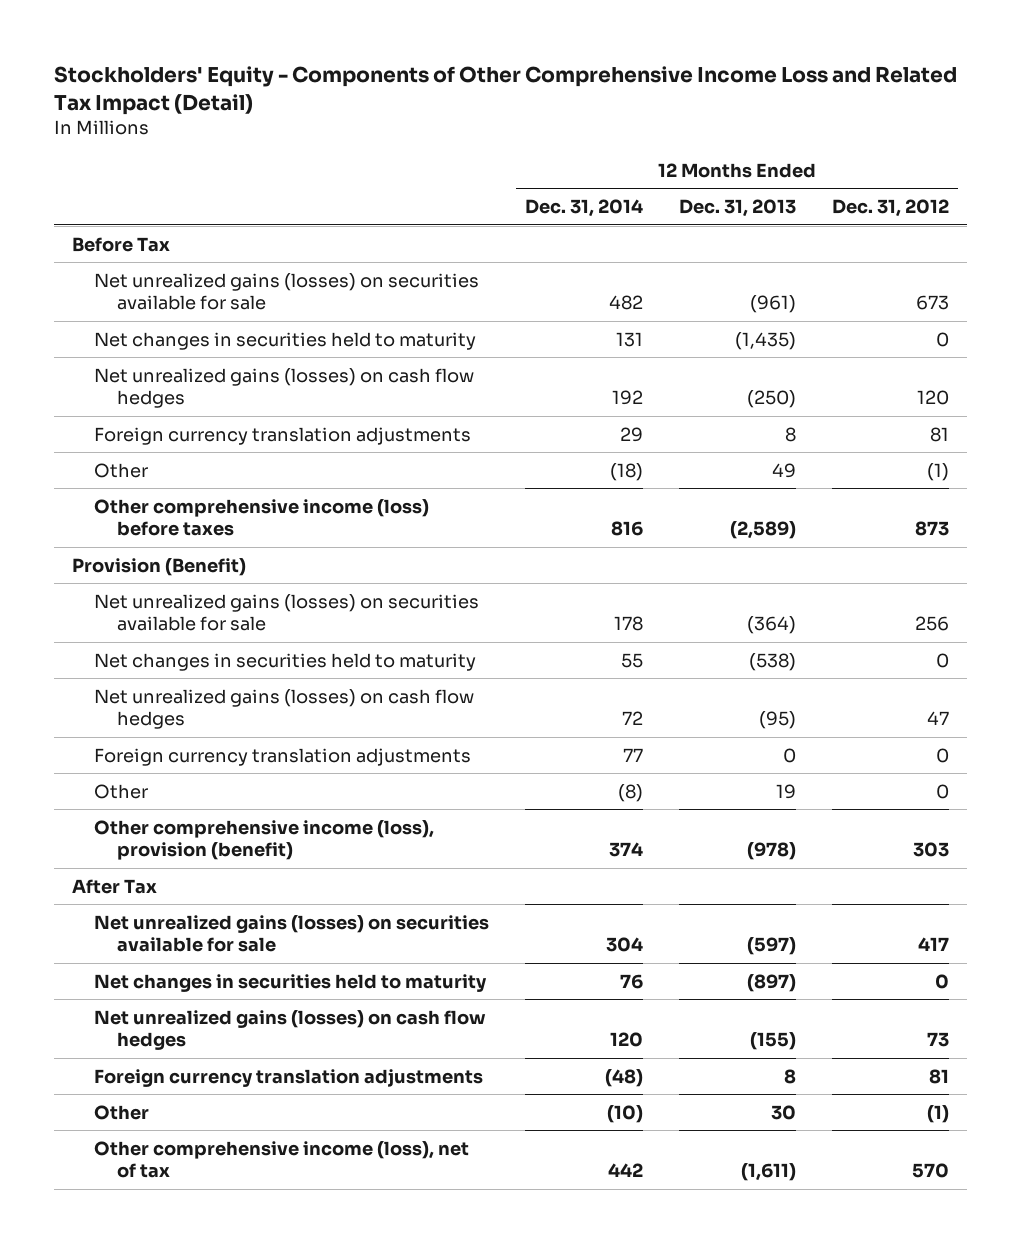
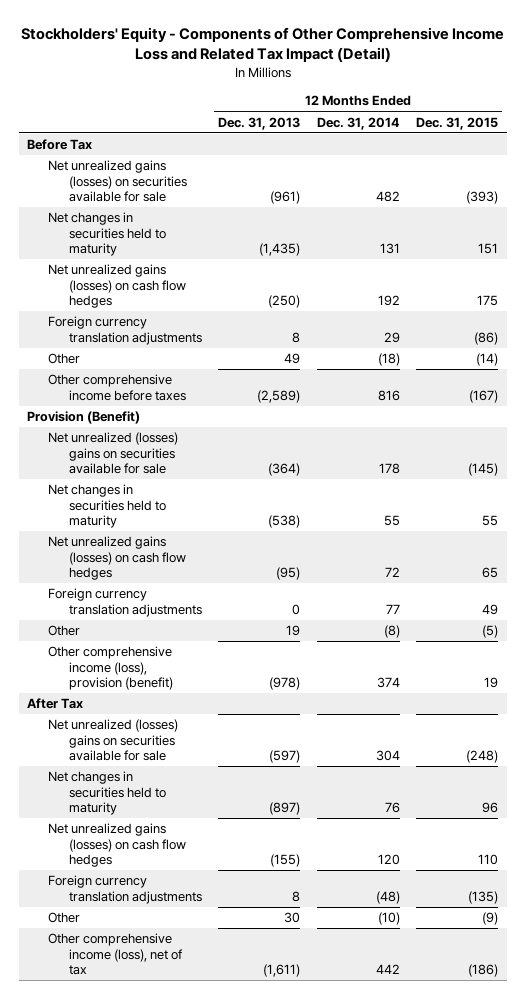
- | 12 Months Ended Dec. 31, 2014 | 12 Months Ended Dec. 31, 2013 | 12 Months Ended Dec. 31, 2012
+ | 12 Months Ended Dec. 31, 2013 | 12 Months Ended Dec. 31, 2014 | 12 Months Ended Dec. 31, 2015
- Other comprehensive income (loss) before taxes | 816 | (2,589) | 873
+ Other comprehensive income before taxes | (2,589) | 816 | (167)
- Net unrealized gains (losses) on securities available for sale | 178 | (364) | 256
+ Net unrealized (losses) gains on securities available for sale | (364) | 178 | (145)
- Net unrealized gains (losses) on securities available for sale | 304 | (597) | 417
+ Net unrealized (losses) gains on securities available for sale | (597) | 304 | (248)

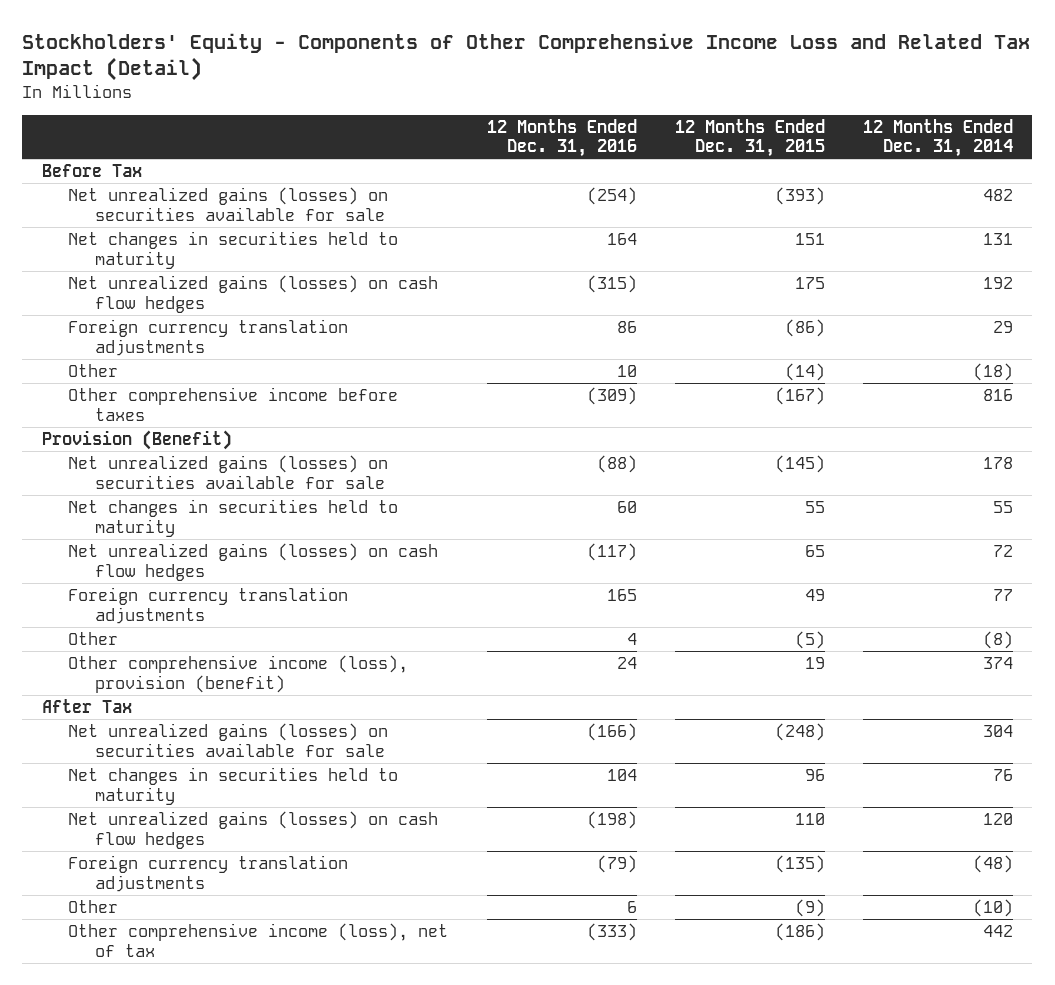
- | 12 Months Ended Dec. 31, 2013 | 12 Months Ended Dec. 31, 2014 | 12 Months Ended Dec. 31, 2015
+ | 12 Months Ended Dec. 31, 2016 | 12 Months Ended Dec. 31, 2015 | 12 Months Ended Dec. 31, 2014
- Net unrealized (losses) gains on securities available for sale | (364) | 178 | (145)
+ Net unrealized gains (losses) on securities available for sale | (88) | (145) | 178
- Net unrealized (losses) gains on securities available for sale | (597) | 304 | (248)
+ Net unrealized gains (losses) on securities available for sale | (166) | (248) | 304

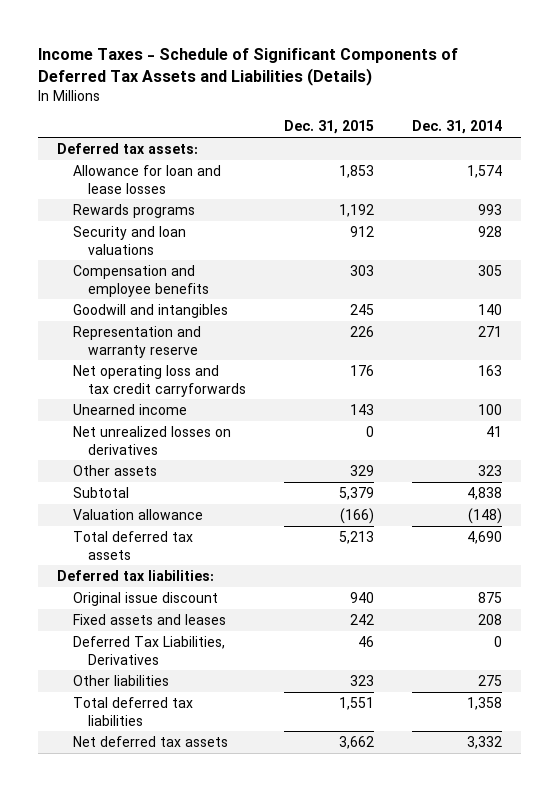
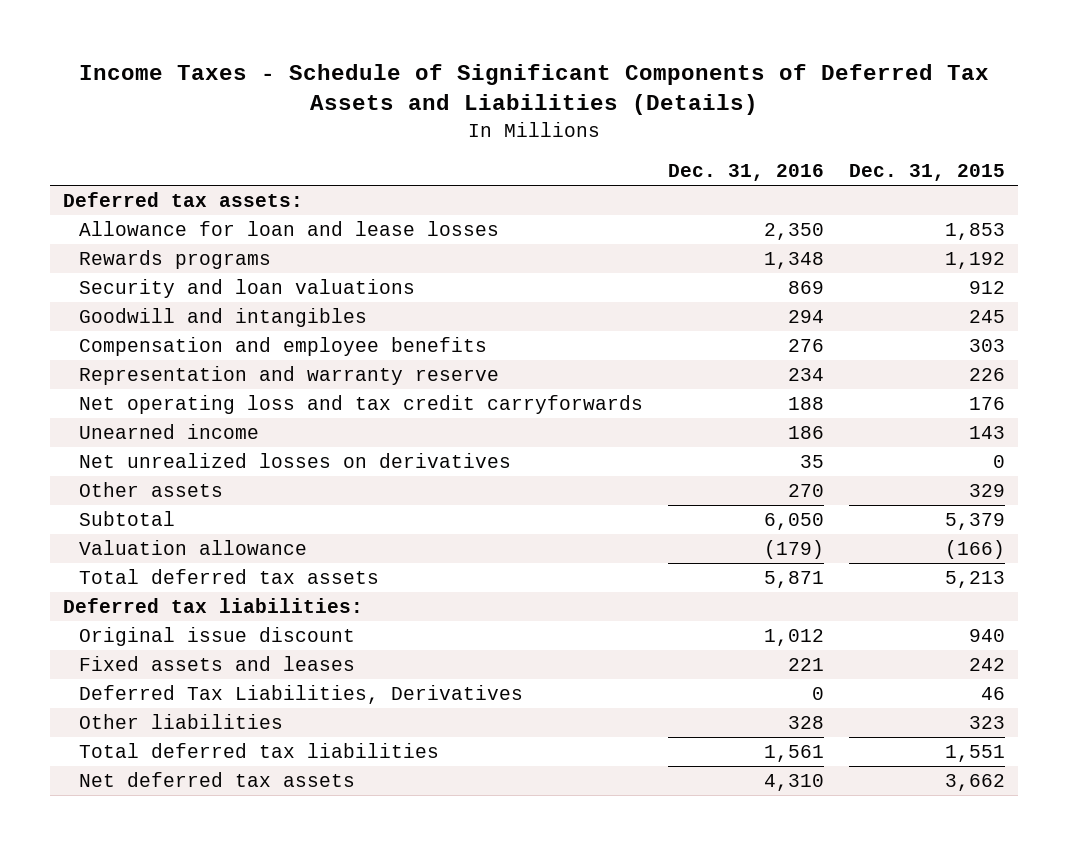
- | Dec. 31, 2015 | Dec. 31, 2014
+ | Dec. 31, 2016 | Dec. 31, 2015
moved down: Compensation and employee benefits | 276 | 303

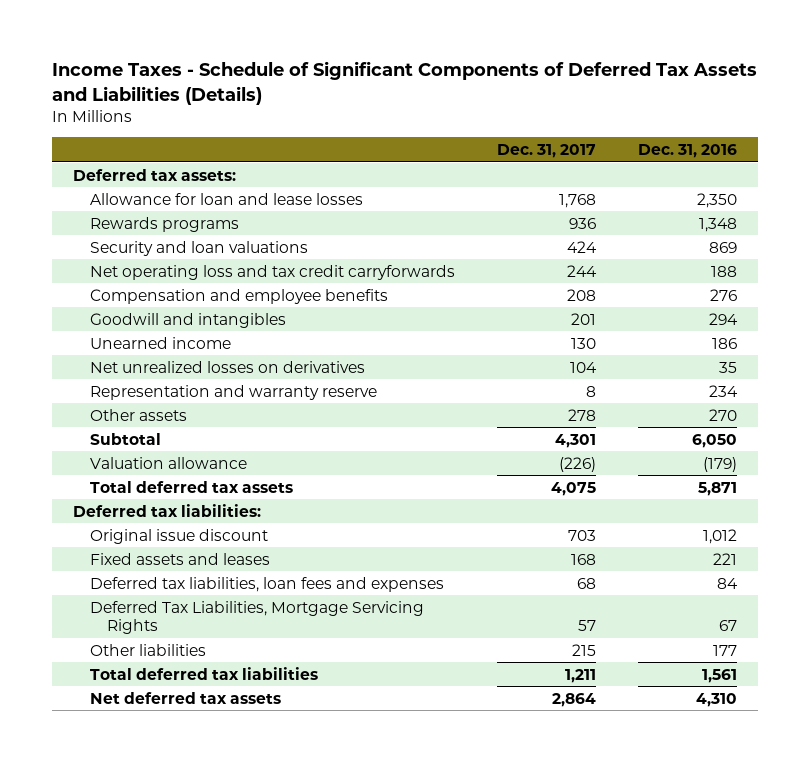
- | Dec. 31, 2016 | Dec. 31, 2015
+ | Dec. 31, 2017 | Dec. 31, 2016
moved down: Compensation and employee benefits | 208 | 276
moved down: Goodwill and intangibles | 201 | 294
moved down: Representation and warranty reserve | 8 | 234
- Deferred Tax Liabilities, Derivatives | 0 | 46
- Other liabilities | 328 | 323
+ Deferred tax liabilities, loan fees and expenses | 68 | 84
+ Deferred Tax Liabilities, Mortgage Servicing Rights | 57 | 67
+ Other liabilities | 215 | 177

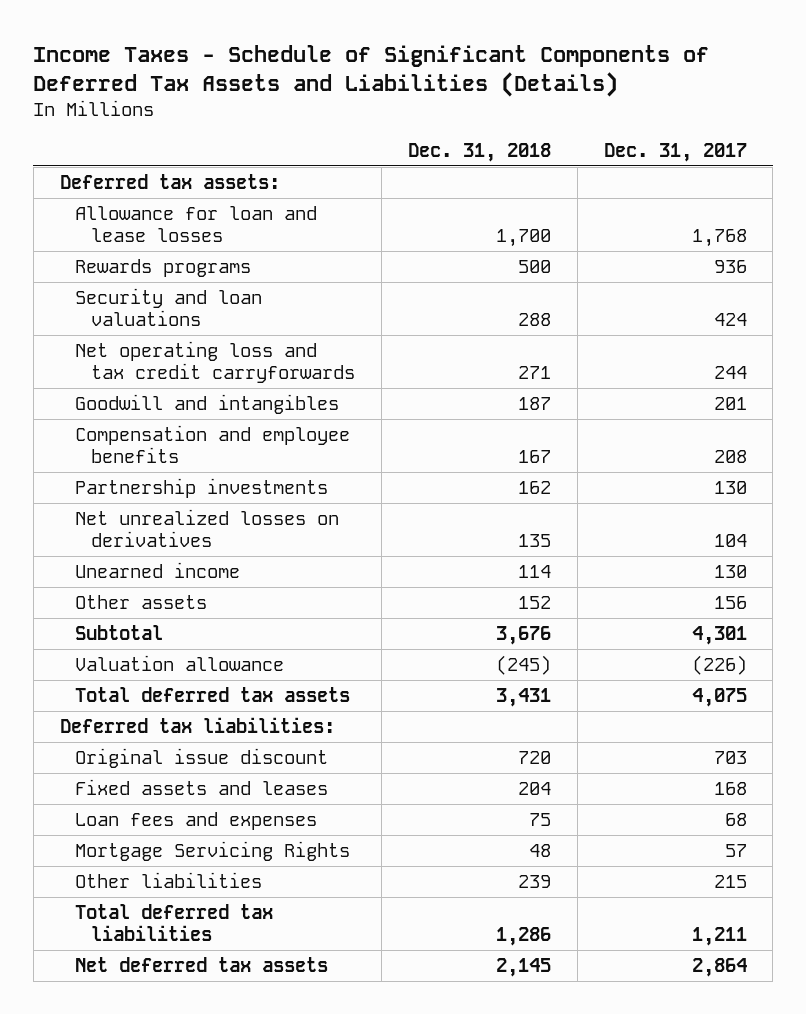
- | Dec. 31, 2017 | Dec. 31, 2016
+ | Dec. 31, 2018 | Dec. 31, 2017
moved down: Compensation and employee benefits | 167 | 208
+ Partnership investments | 162 | 130
- Representation and warranty reserve | 8 | 234
- Other assets | 278 | 270
moved down: Unearned income | 114 | 130
+ Other assets | 152 | 156
- Deferred tax liabilities, loan fees and expenses | 68 | 84
- Deferred Tax Liabilities, Mortgage Servicing Rights | 57 | 67
+ Loan fees and expenses | 75 | 68
+ Mortgage Servicing Rights | 48 | 57

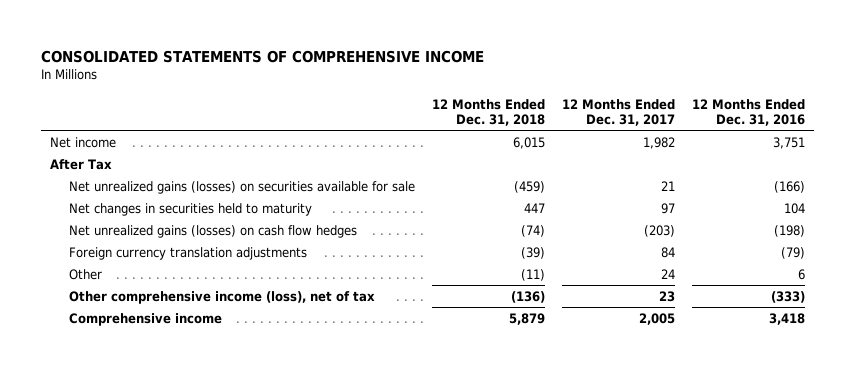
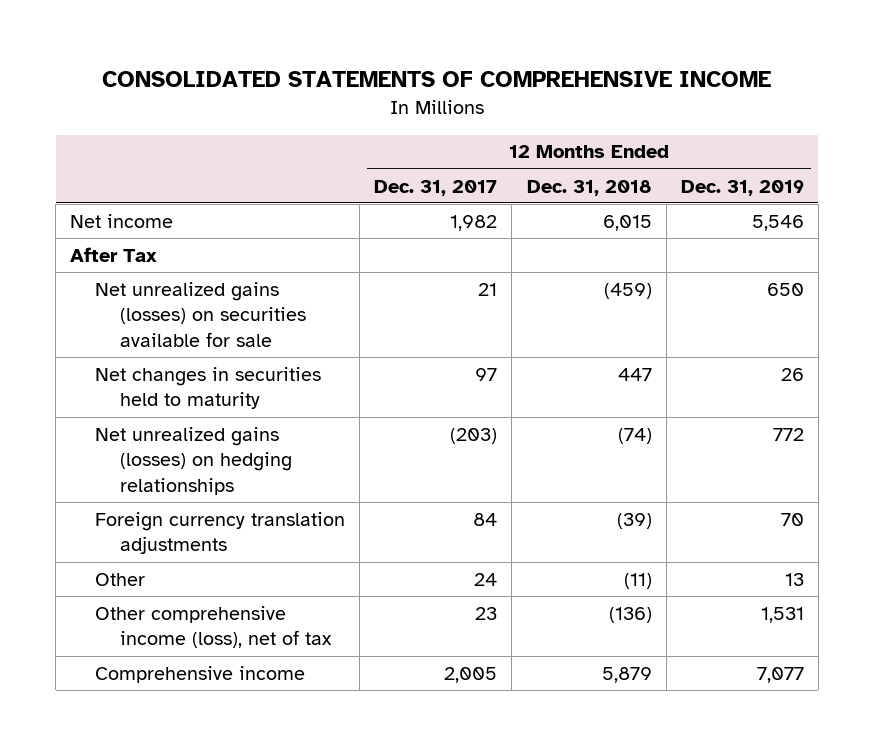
- | 12 Months Ended Dec. 31, 2018 | 12 Months Ended Dec. 31, 2017 | 12 Months Ended Dec. 31, 2016
+ | 12 Months Ended Dec. 31, 2017 | 12 Months Ended Dec. 31, 2018 | 12 Months Ended Dec. 31, 2019
- Net unrealized gains (losses) on cash flow hedges | (74) | (203) | (198)
+ Net unrealized gains (losses) on hedging relationships | (203) | (74) | 772

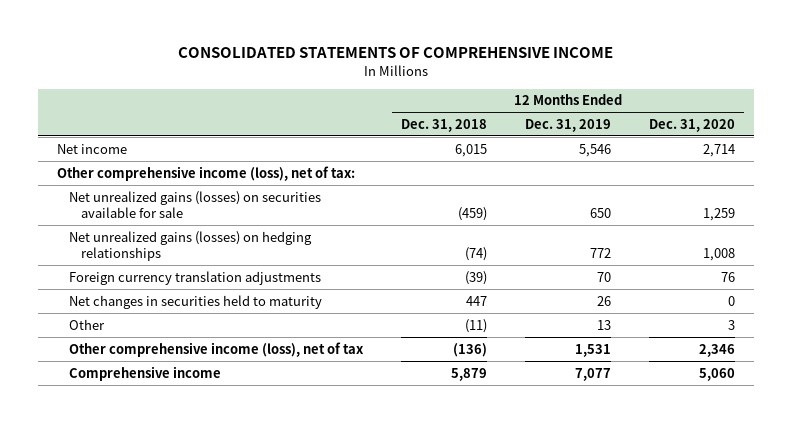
- | 12 Months Ended Dec. 31, 2017 | 12 Months Ended Dec. 31, 2018 | 12 Months Ended Dec. 31, 2019
+ | 12 Months Ended Dec. 31, 2018 | 12 Months Ended Dec. 31, 2019 | 12 Months Ended Dec. 31, 2020
- After Tax
+ Other comprehensive income (loss), net of tax:
moved down: Net changes in securities held to maturity | 447 | 26 | 0

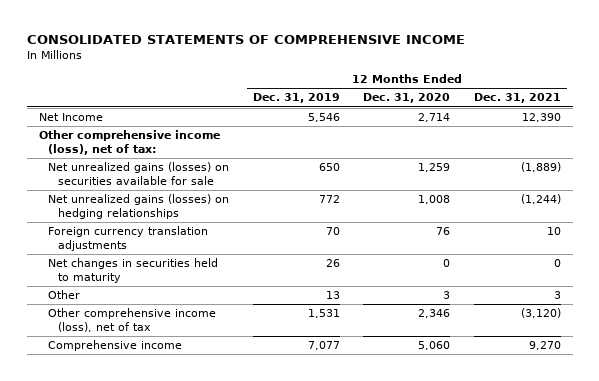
- | 12 Months Ended Dec. 31, 2018 | 12 Months Ended Dec. 31, 2019 | 12 Months Ended Dec. 31, 2020
+ | 12 Months Ended Dec. 31, 2019 | 12 Months Ended Dec. 31, 2020 | 12 Months Ended Dec. 31, 2021
- Net income | 6,015 | 5,546 | 2,714
+ Net Income | 5,546 | 2,714 | 12,390

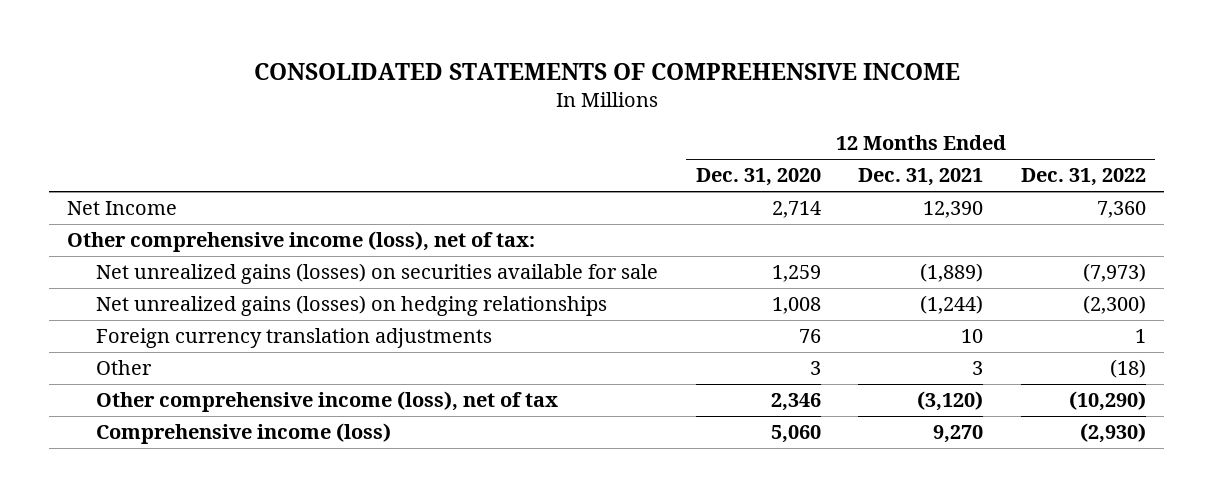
- | 12 Months Ended Dec. 31, 2019 | 12 Months Ended Dec. 31, 2020 | 12 Months Ended Dec. 31, 2021
+ | 12 Months Ended Dec. 31, 2020 | 12 Months Ended Dec. 31, 2021 | 12 Months Ended Dec. 31, 2022
- Net changes in securities held to maturity | 26 | 0 | 0
- Comprehensive income | 7,077 | 5,060 | 9,270
+ Comprehensive income (loss) | 5,060 | 9,270 | (2,930)

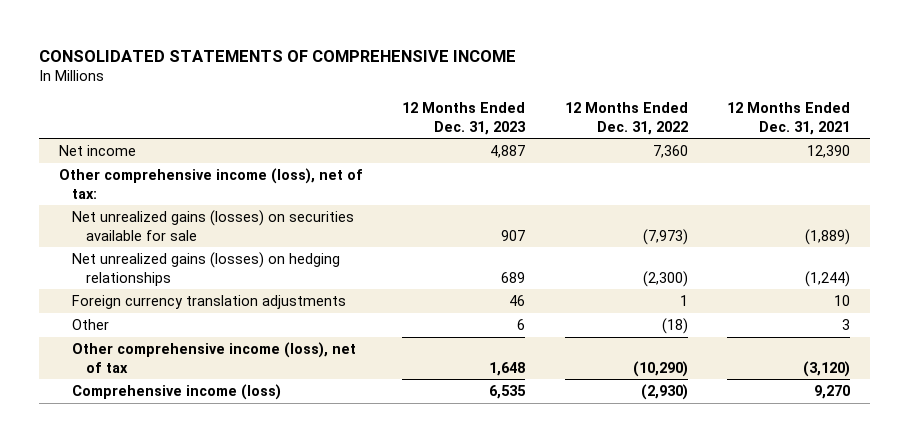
- | 12 Months Ended Dec. 31, 2020 | 12 Months Ended Dec. 31, 2021 | 12 Months Ended Dec. 31, 2022
+ | 12 Months Ended Dec. 31, 2023 | 12 Months Ended Dec. 31, 2022 | 12 Months Ended Dec. 31, 2021
- Net Income | 2,714 | 12,390 | 7,360
+ Net income | 4,887 | 7,360 | 12,390

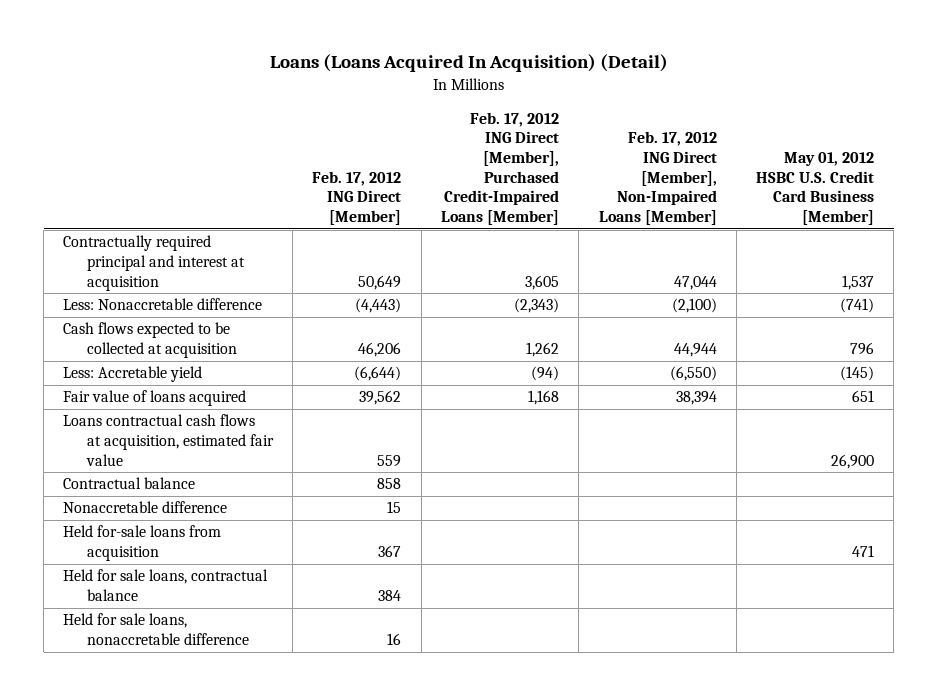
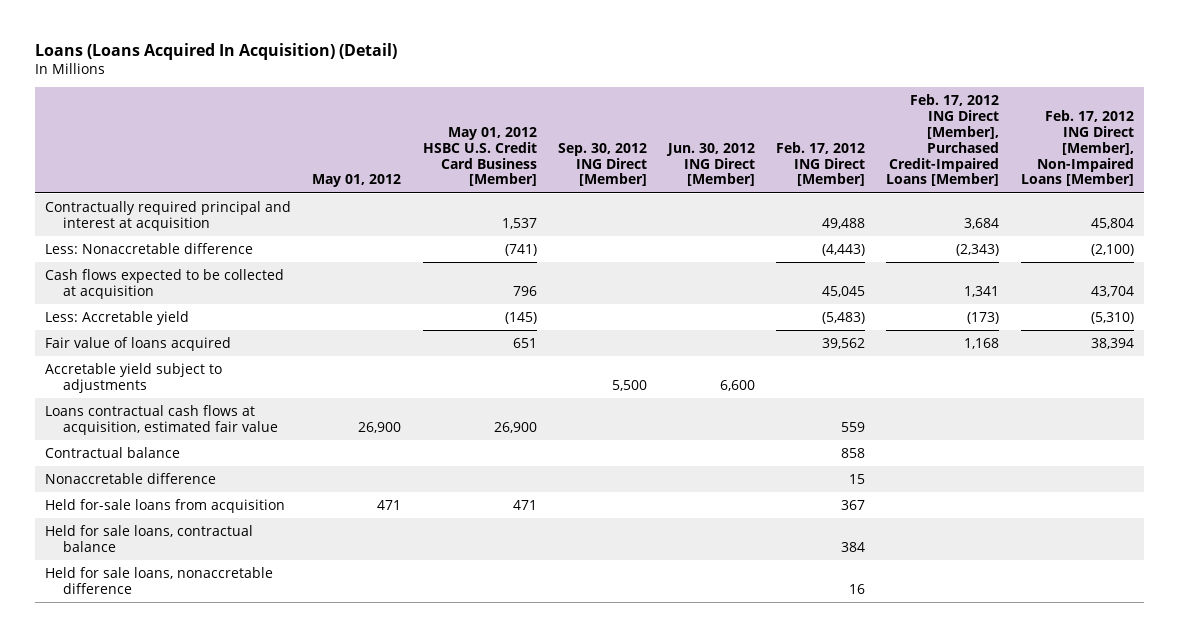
- | Feb. 17, 2012 ING Direct [Member] | Feb. 17, 2012 ING Direct [Member], Purchased Credit-Impaired Loans [Member] | Feb. 17, 2012 ING Direct [Member], Non-Impaired Loans [Member] | May 01, 2012 HSBC U.S. Credit Card Business [Member]
+ | May 01, 2012 | May 01, 2012 HSBC U.S. Credit Card Business [Member] | Sep. 30, 2012 ING Direct [Member] | Jun. 30, 2012 ING Direct [Member] | Feb. 17, 2012 ING Direct [Member] | Feb. 17, 2012 ING Direct [Member], Purchased Credit-Impaired Loans [Member] | Feb. 17, 2012 ING Direct [Member], Non-Impaired Loans [Member]
- Contractually required principal and interest at acquisition | 50,649 | 3,605 | 47,044 | 1,537
+ Contractually required principal and interest at acquisition | | 1,537 | | | 49,488 | 3,684 | 45,804
- Cash flows expected to be collected at acquisition | 46,206 | 1,262 | 44,944 | 796
- Less: Accretable yield | (6,644) | (94) | (6,550) | (145)
+ Cash flows expected to be collected at acquisition | | 796 | | | 45,045 | 1,341 | 43,704
+ Less: Accretable yield | | (145) | | | (5,483) | (173) | (5,310)
+ Accretable yield subject to adjustments | | | 5,500 | 6,600 | | |

